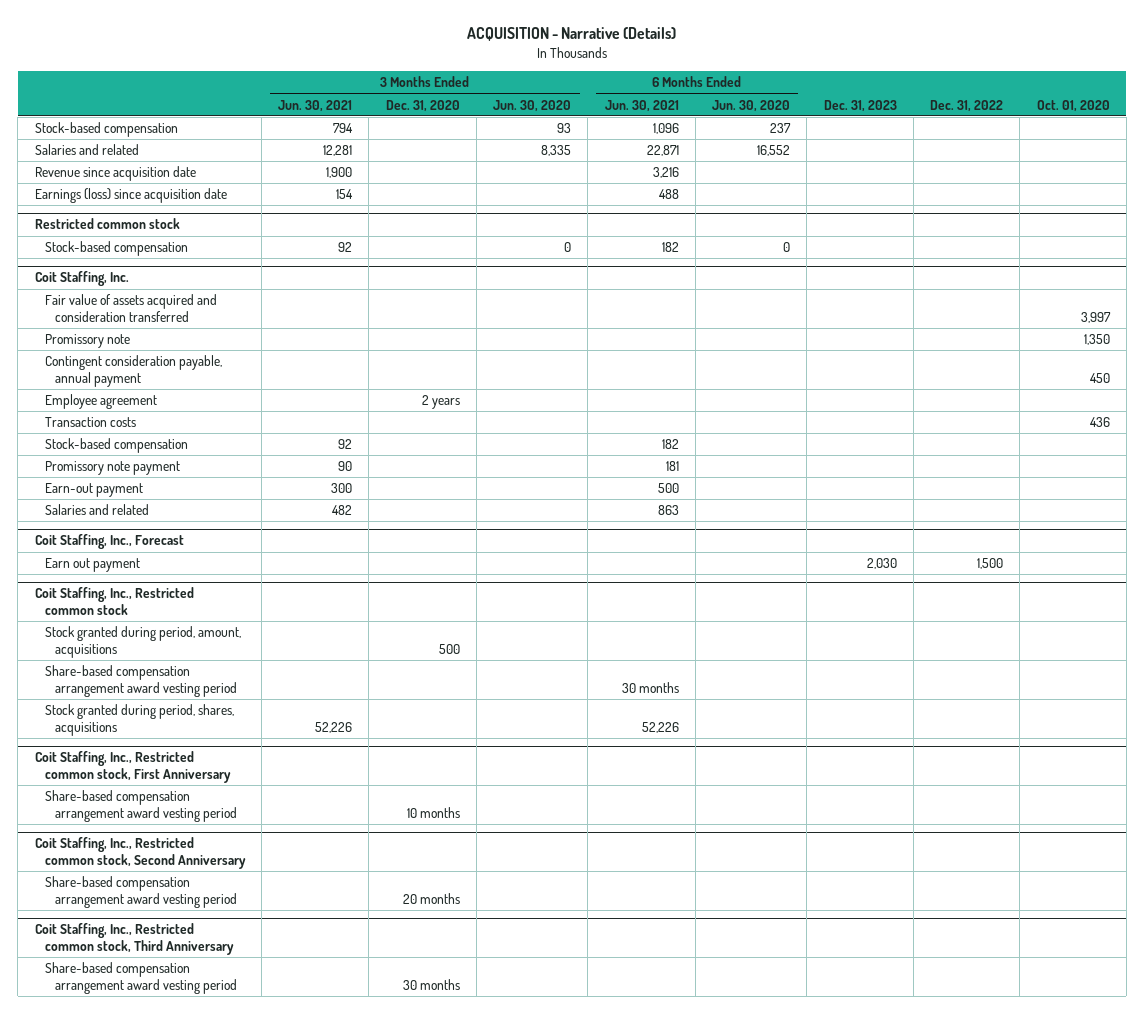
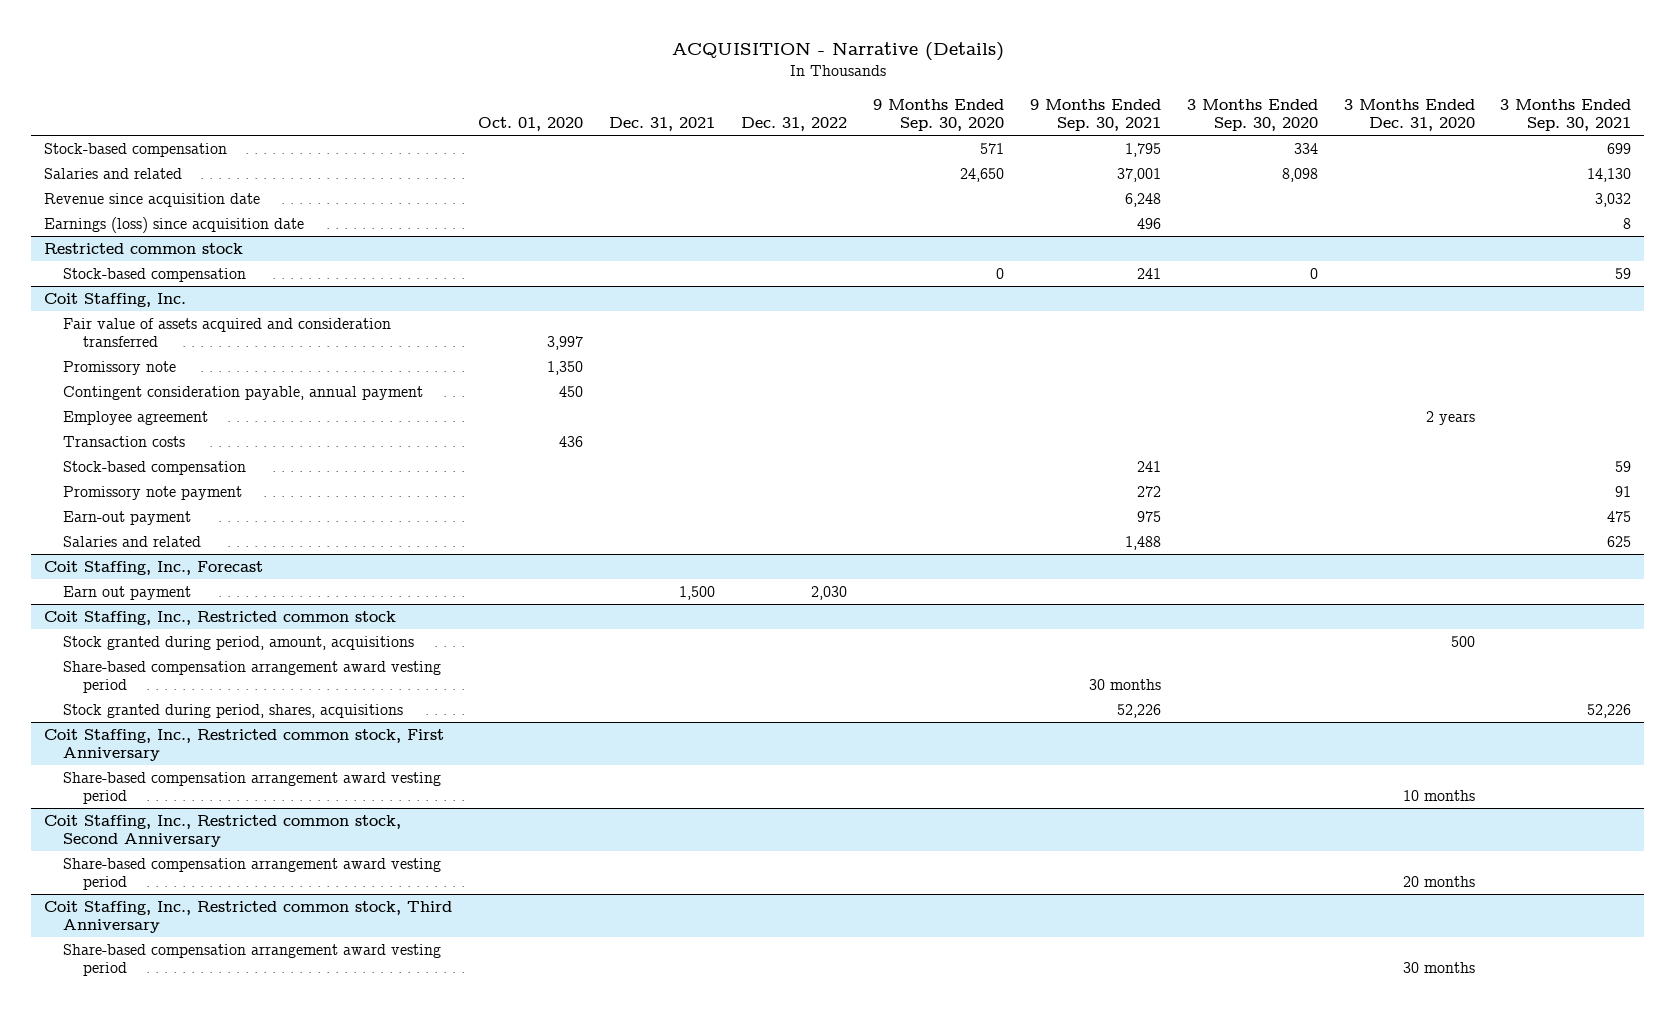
- | 3 Months Ended Jun. 30, 2021 | 3 Months Ended Dec. 31, 2020 | 3 Months Ended Jun. 30, 2020 | 6 Months Ended Jun. 30, 2021 | 6 Months Ended Jun. 30, 2020 | Dec. 31, 2023 | Dec. 31, 2022 | Oct. 01, 2020
+ | Oct. 01, 2020 | Dec. 31, 2021 | Dec. 31, 2022 | 9 Months Ended Sep. 30, 2020 | 9 Months Ended Sep. 30, 2021 | 3 Months Ended Sep. 30, 2020 | 3 Months Ended Dec. 31, 2020 | 3 Months Ended Sep. 30, 2021
@ Coit Staffing, Inc., Forecast
- Earn out payment | | | | | | 2,030 | 1,500 |
+ Earn out payment | | 1,500 | 2,030 | | | | |

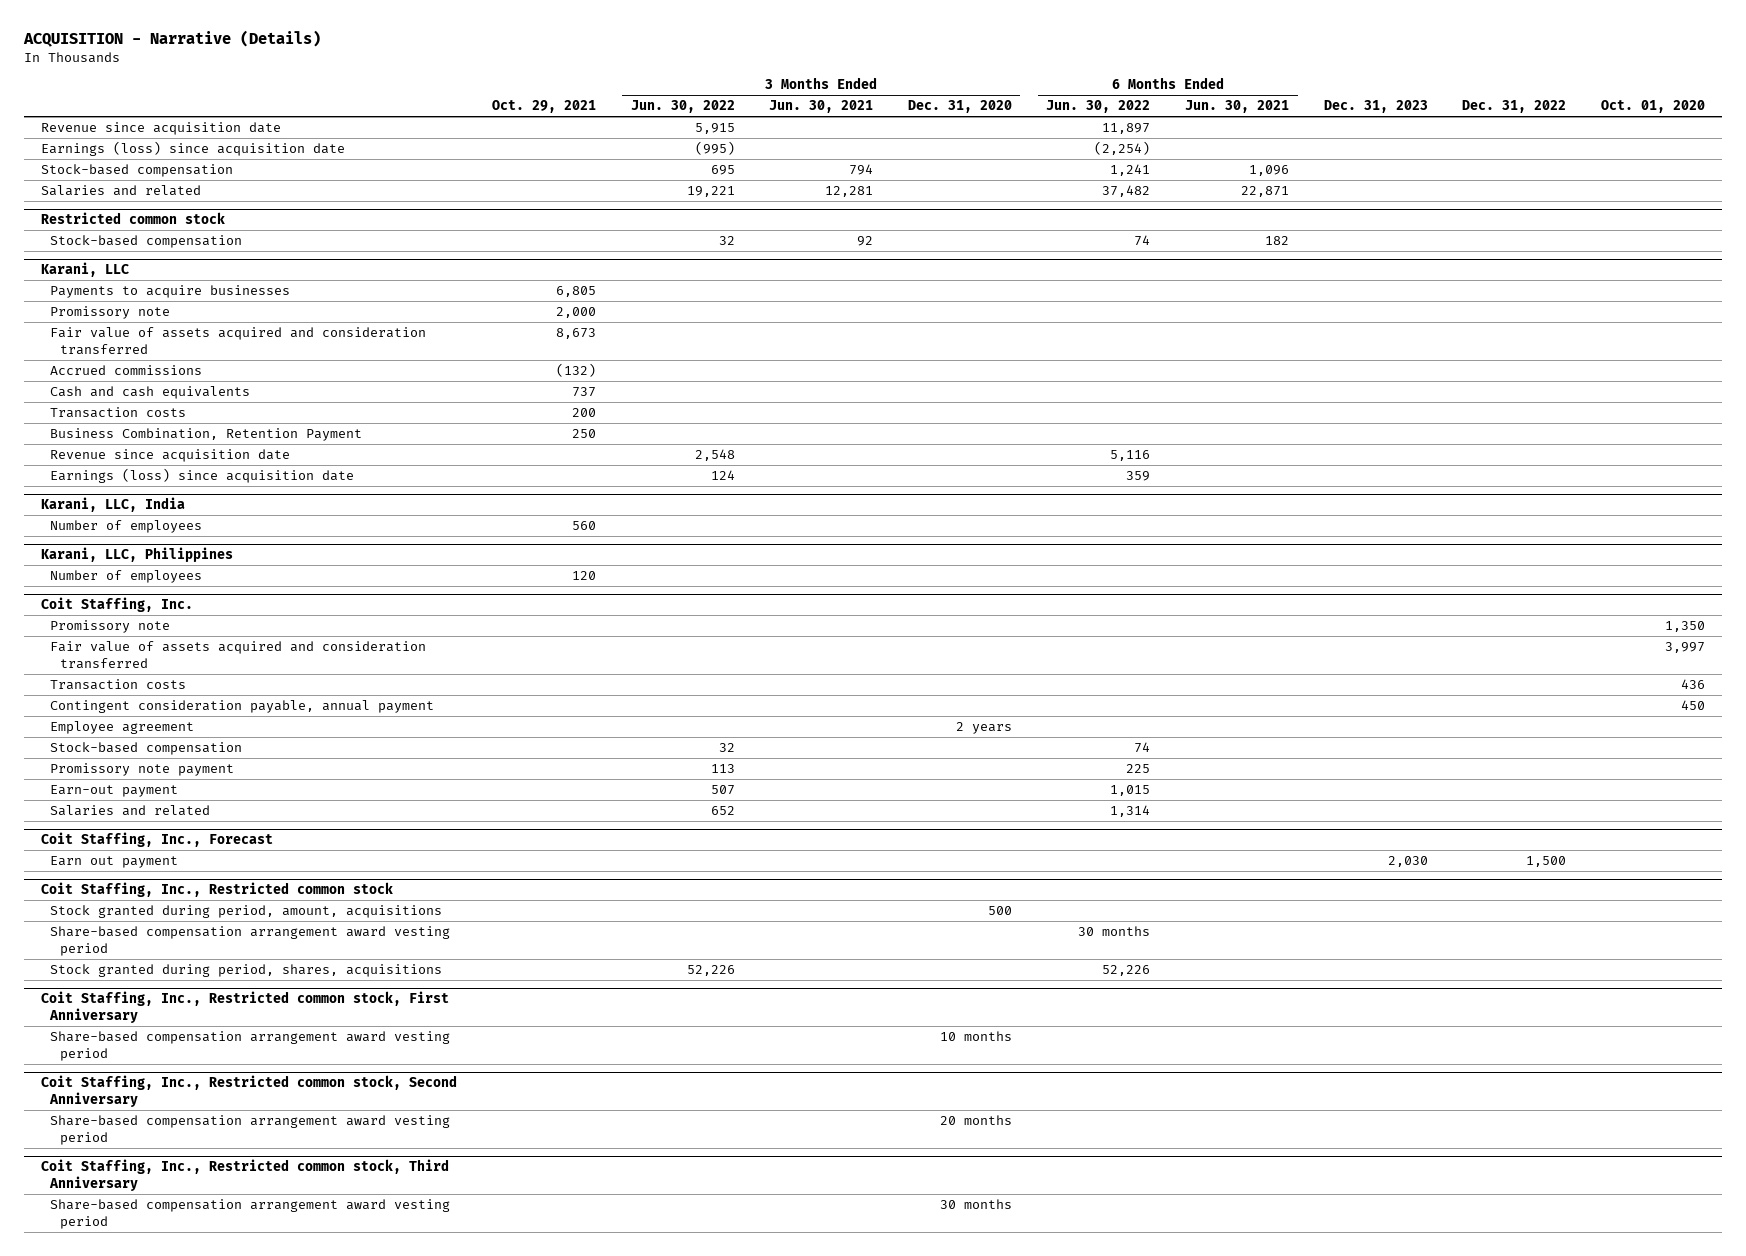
- | Oct. 01, 2020 | Dec. 31, 2021 | Dec. 31, 2022 | 9 Months Ended Sep. 30, 2020 | 9 Months Ended Sep. 30, 2021 | 3 Months Ended Sep. 30, 2020 | 3 Months Ended Dec. 31, 2020 | 3 Months Ended Sep. 30, 2021
+ | Oct. 29, 2021 | 3 Months Ended Jun. 30, 2022 | 3 Months Ended Jun. 30, 2021 | 3 Months Ended Dec. 31, 2020 | 6 Months Ended Jun. 30, 2022 | 6 Months Ended Jun. 30, 2021 | Dec. 31, 2023 | Dec. 31, 2022 | Oct. 01, 2020
moved down: Stock-based compensation | | 695 | 794 | | 1,241 | 1,096 | | |
moved down: Salaries and related | | 19,221 | 12,281 | | 37,482 | 22,871 | | |
+ Karani, LLC
+ Payments to acquire businesses | 6,805 | | | | | | | |
+ Promissory note | 2,000 | | | | | | | |
+ Fair value of assets acquired and consideration transferred | 8,673 | | | | | | | |
+ Accrued commissions | (132) | | | | | | | |
+ Cash and cash equivalents | 737 | | | | | | | |
+ Transaction costs | 200 | | | | | | | |
+ Business Combination, Retention Payment | 250 | | | | | | | |
+ Revenue since acquisition date | | 2,548 | | | 5,116 | | | |
+ Earnings (loss) since acquisition date | | 124 | | | 359 | | | |
+ Karani, LLC, India
+ Number of employees | 560 | | | | | | | |
+ Karani, LLC, Philippines
+ Number of employees | 120 | | | | | | | |
@ Coit Staffing, Inc.
moved down: Fair value of assets acquired and consideration transferred | | | | | | | | | 3,997
moved up: Transaction costs | | | | | | | | | 436
@ Coit Staffing, Inc., Forecast
- Earn out payment | | 1,500 | 2,030 | | | | |
+ Earn out payment | | | | | | | 2,030 | 1,500 |

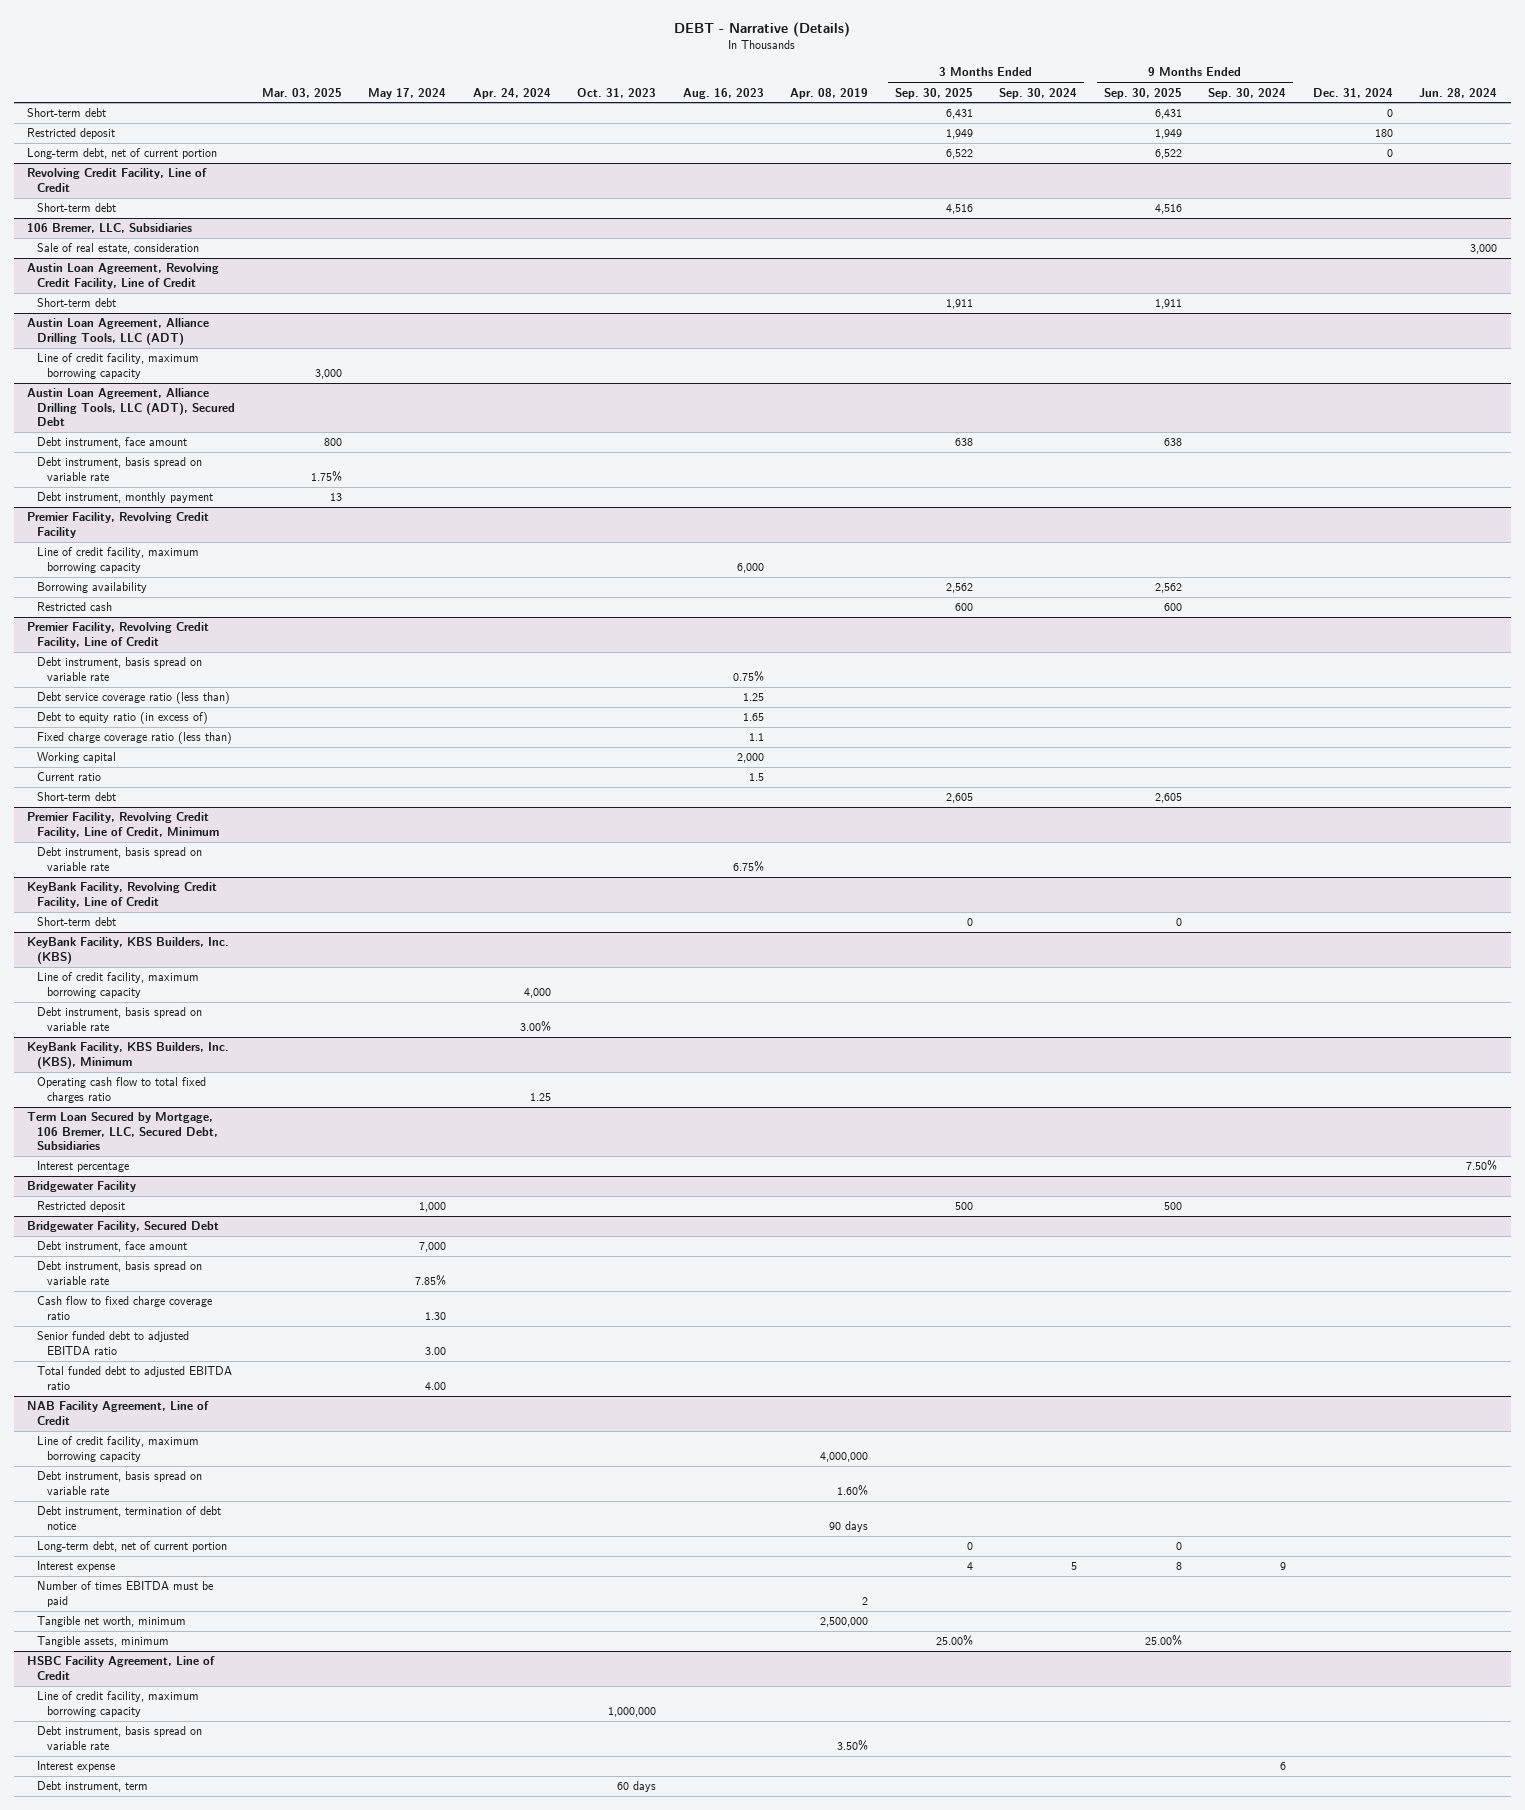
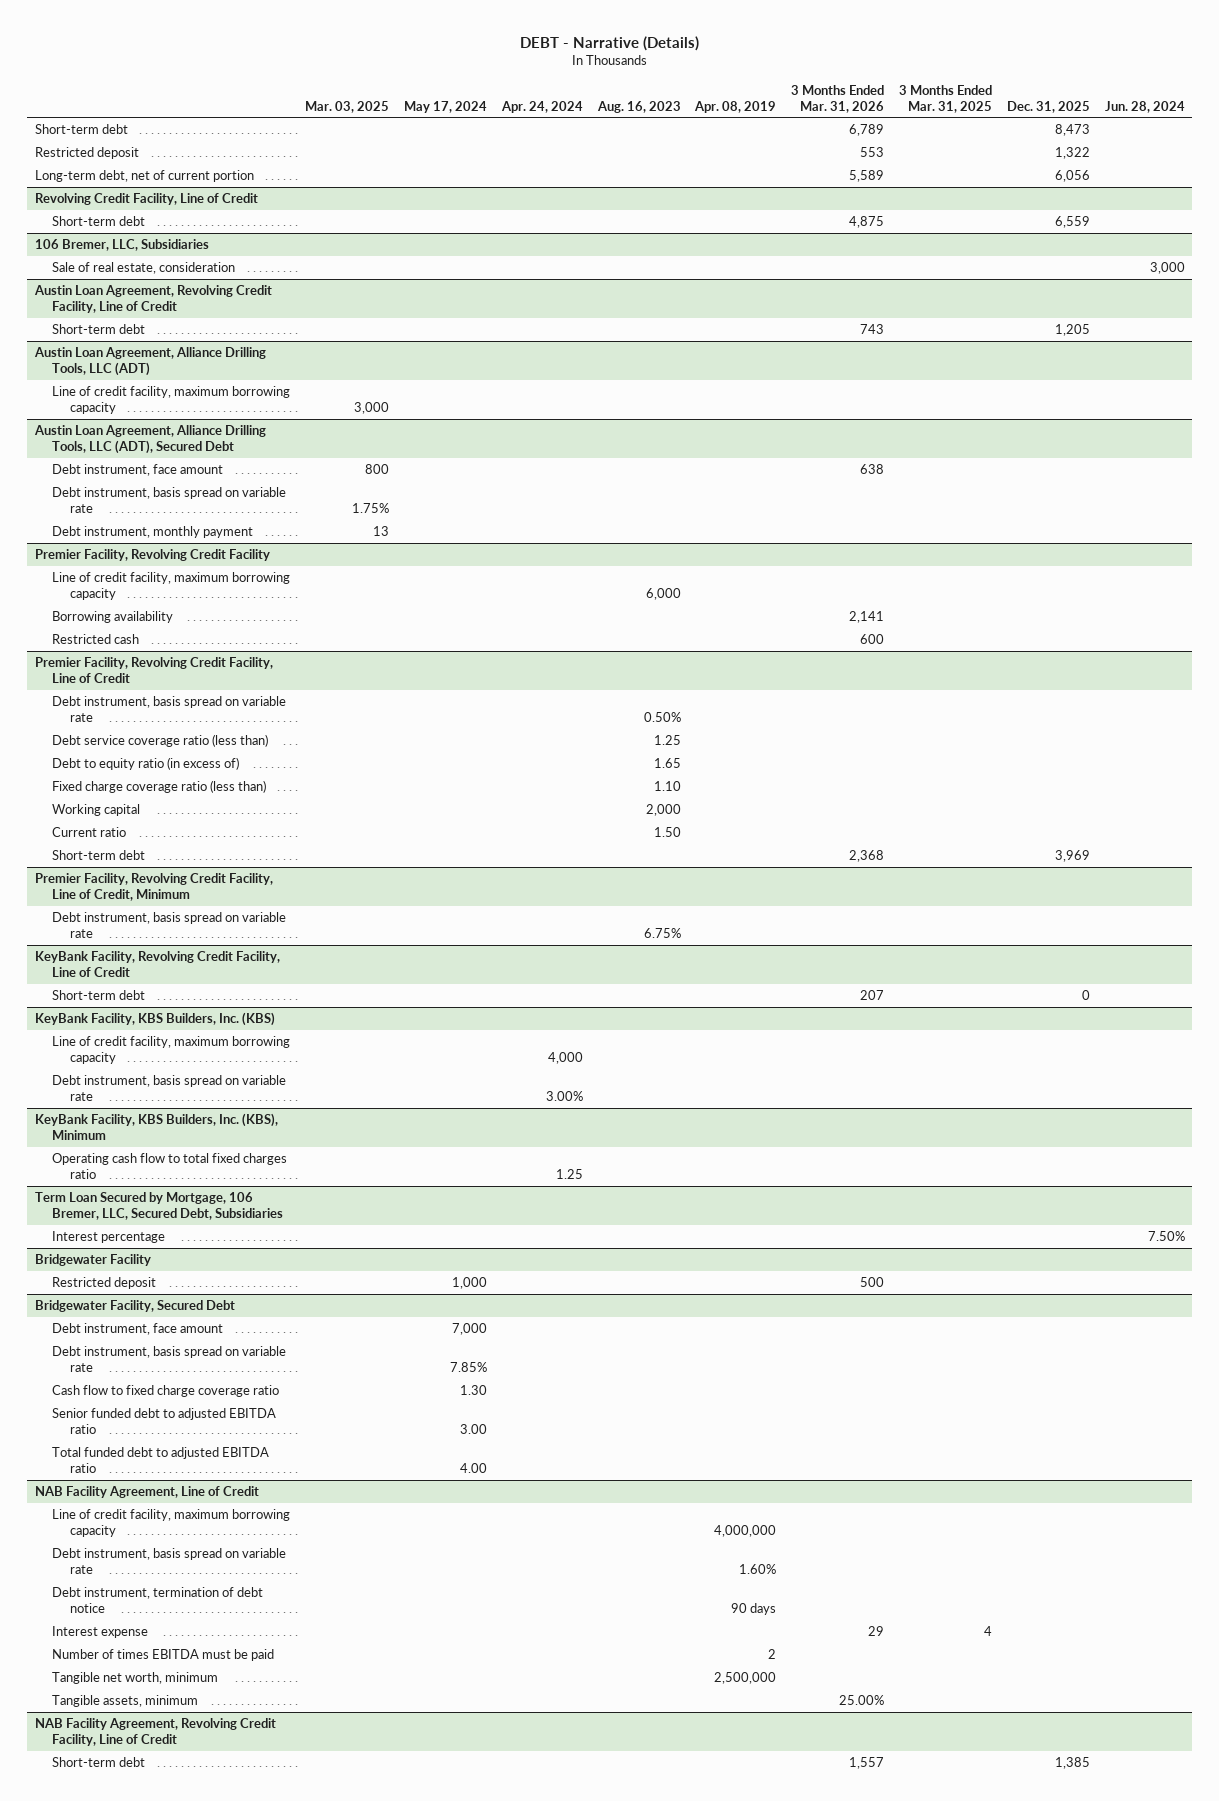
- | Mar. 03, 2025 | May 17, 2024 | Apr. 24, 2024 | Oct. 31, 2023 | Aug. 16, 2023 | Apr. 08, 2019 | 3 Months Ended Sep. 30, 2025 | 3 Months Ended Sep. 30, 2024 | 9 Months Ended Sep. 30, 2025 | 9 Months Ended Sep. 30, 2024 | Dec. 31, 2024 | Jun. 28, 2024
+ | Mar. 03, 2025 | May 17, 2024 | Apr. 24, 2024 | Aug. 16, 2023 | Apr. 08, 2019 | 3 Months Ended Mar. 31, 2026 | 3 Months Ended Mar. 31, 2025 | Dec. 31, 2025 | Jun. 28, 2024
@ Premier Facility, Revolving Credit Facility, Line of Credit
- Debt instrument, basis spread on variable rate | | | | | 0.75% | | | | | | |
+ Debt instrument, basis spread on variable rate | | | | 0.50% | | | | |
- Fixed charge coverage ratio (less than) | | | | | 1.1 | | | | | | |
+ Fixed charge coverage ratio (less than) | | | | 1.10 | | | | |
- Current ratio | | | | | 1.5 | | | | | | |
+ Current ratio | | | | 1.50 | | | | |
@ NAB Facility Agreement, Line of Credit
- Long-term debt, net of current portion | | | | | | | 0 | | 0 | | |
- HSBC Facility Agreement, Line of Credit
- Line of credit facility, maximum borrowing capacity | | | | 1,000,000 | | | | | | | |
- Debt instrument, basis spread on variable rate | | | | | | 3.50% | | | | | |
- Interest expense | | | | | | | | | | 6 | |
- Debt instrument, term | | | | 60 days | | | | | | | |
+ NAB Facility Agreement, Revolving Credit Facility, Line of Credit
+ Short-term debt | | | | | | 1,557 | | 1,385 |

